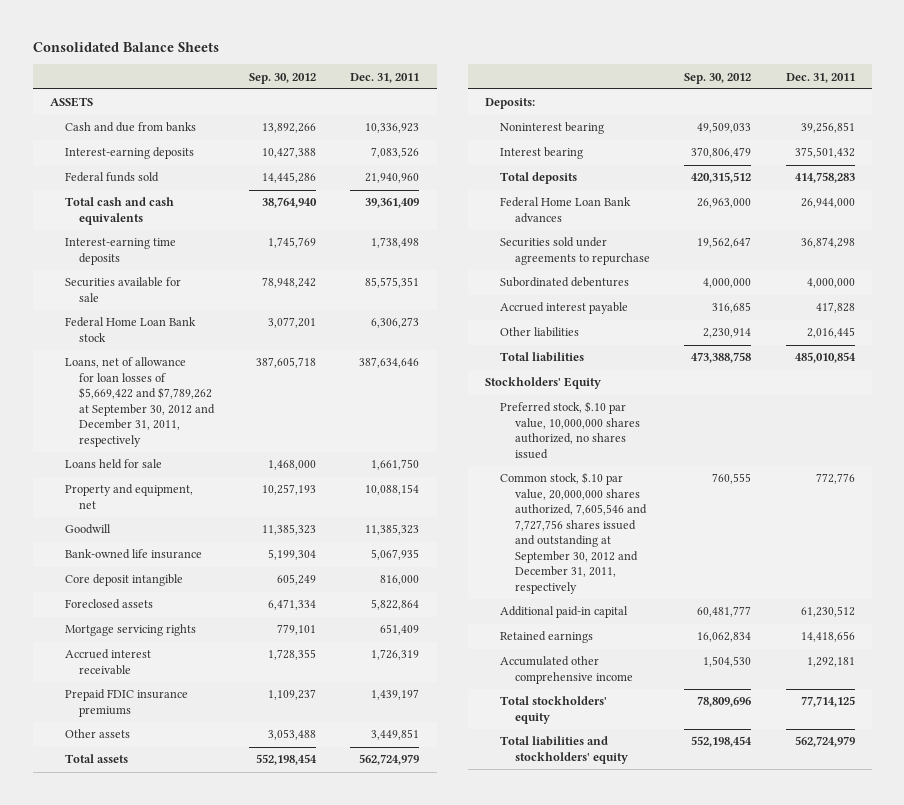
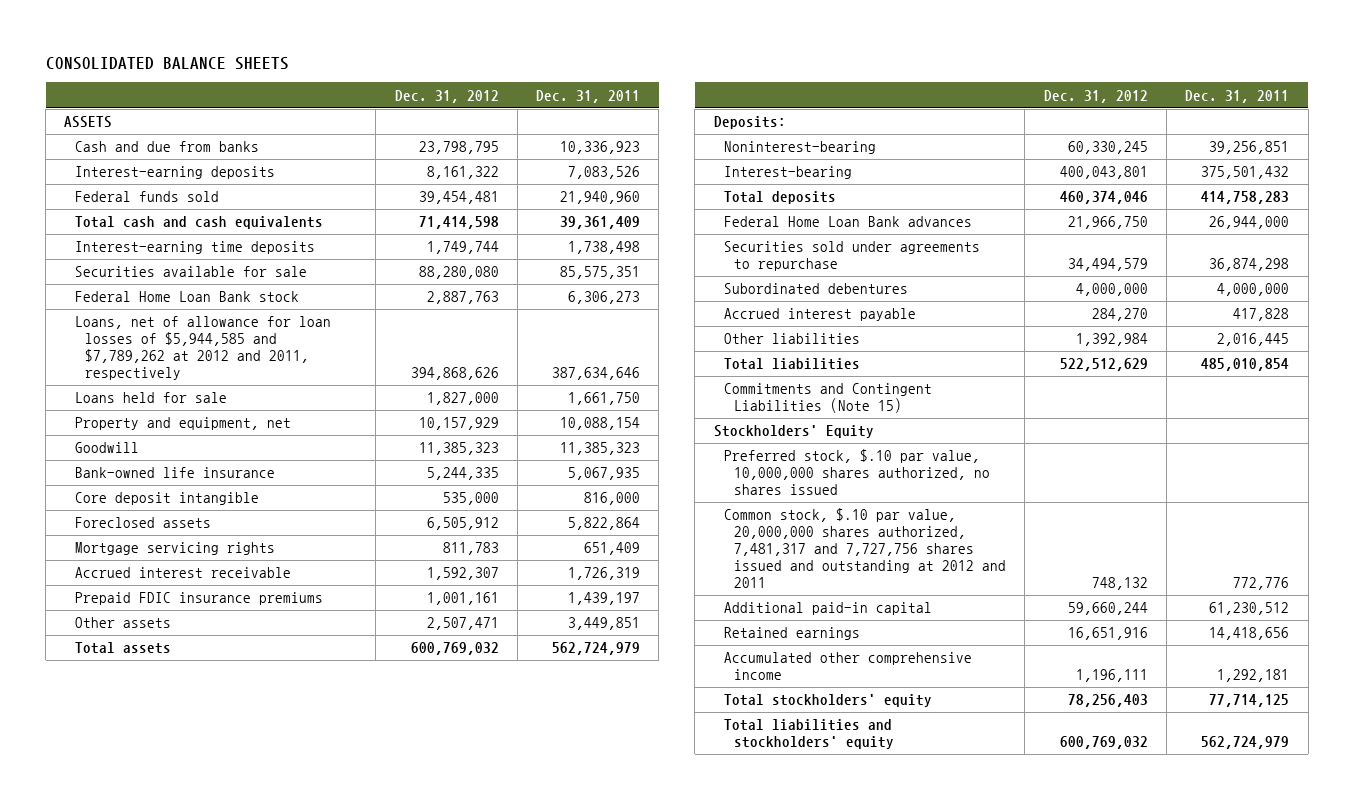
- Consolidated Balance Sheets
+ CONSOLIDATED BALANCE SHEETS
- | Sep. 30, 2012 | Dec. 31, 2011
+ | Dec. 31, 2012 | Dec. 31, 2011
- Loans, net of allowance for loan losses of $5,669,422 and $7,789,262 at September 30, 2012 and December 31, 2011, respectively | 387,605,718 | 387,634,646
+ Loans, net of allowance for loan losses of $5,944,585 and $7,789,262 at 2012 and 2011, respectively | 394,868,626 | 387,634,646
- Noninterest bearing | 49,509,033 | 39,256,851
- Interest bearing | 370,806,479 | 375,501,432
+ Noninterest-bearing | 60,330,245 | 39,256,851
+ Interest-bearing | 400,043,801 | 375,501,432
+ Commitments and Contingent Liabilities (Note 15)
- Common stock, $.10 par value, 20,000,000 shares authorized, 7,605,546 and 7,727,756 shares issued and outstanding at September 30, 2012 and December 31, 2011, respectively | 760,555 | 772,776
+ Common stock, $.10 par value, 20,000,000 shares authorized, 7,481,317 and 7,727,756 shares issued and outstanding at 2012 and 2011 | 748,132 | 772,776

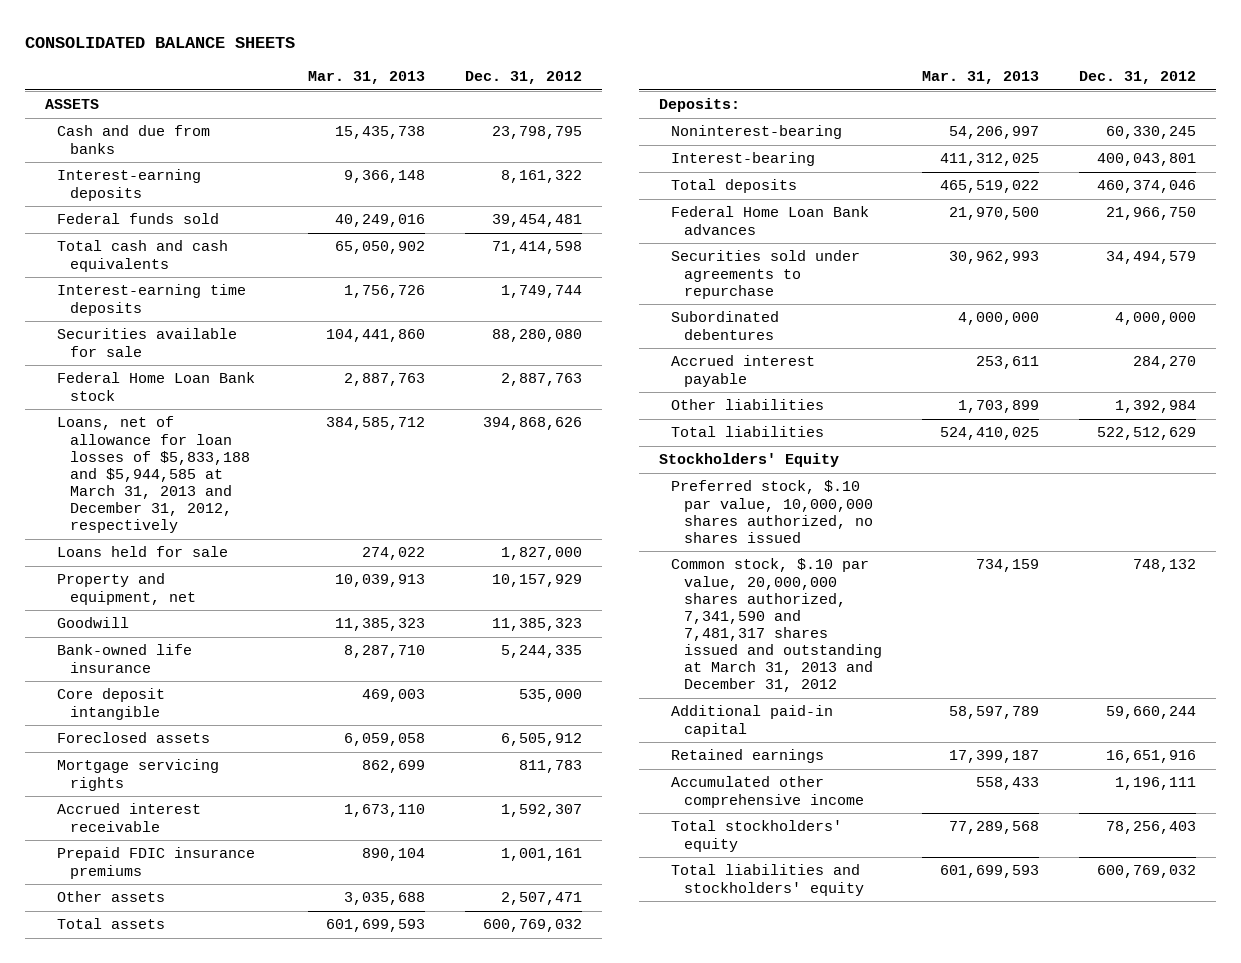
- | Dec. 31, 2012 | Dec. 31, 2011
+ | Mar. 31, 2013 | Dec. 31, 2012
- Loans, net of allowance for loan losses of $5,944,585 and $7,789,262 at 2012 and 2011, respectively | 394,868,626 | 387,634,646
+ Loans, net of allowance for loan losses of $5,833,188 and $5,944,585 at March 31, 2013 and December 31, 2012, respectively | 384,585,712 | 394,868,626
- Commitments and Contingent Liabilities (Note 15)
- Common stock, $.10 par value, 20,000,000 shares authorized, 7,481,317 and 7,727,756 shares issued and outstanding at 2012 and 2011 | 748,132 | 772,776
+ Common stock, $.10 par value, 20,000,000 shares authorized, 7,341,590 and 7,481,317 shares issued and outstanding at March 31, 2013 and December 31, 2012 | 734,159 | 748,132

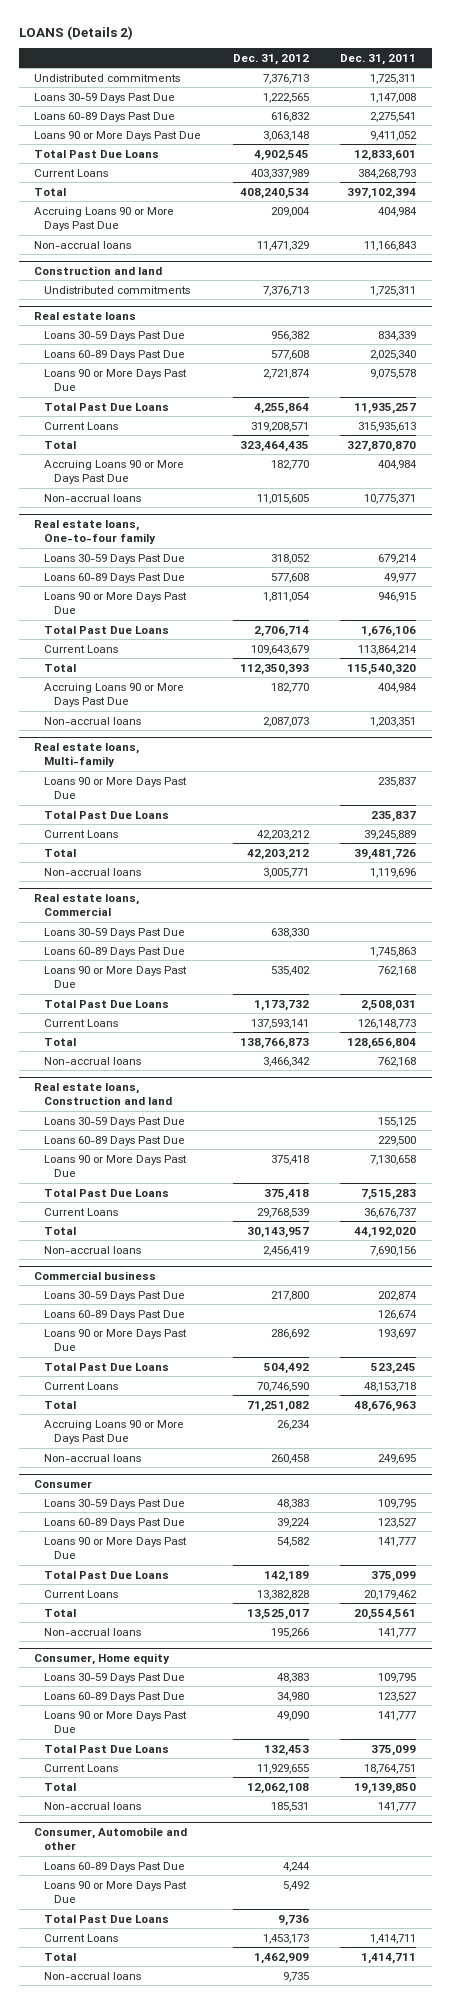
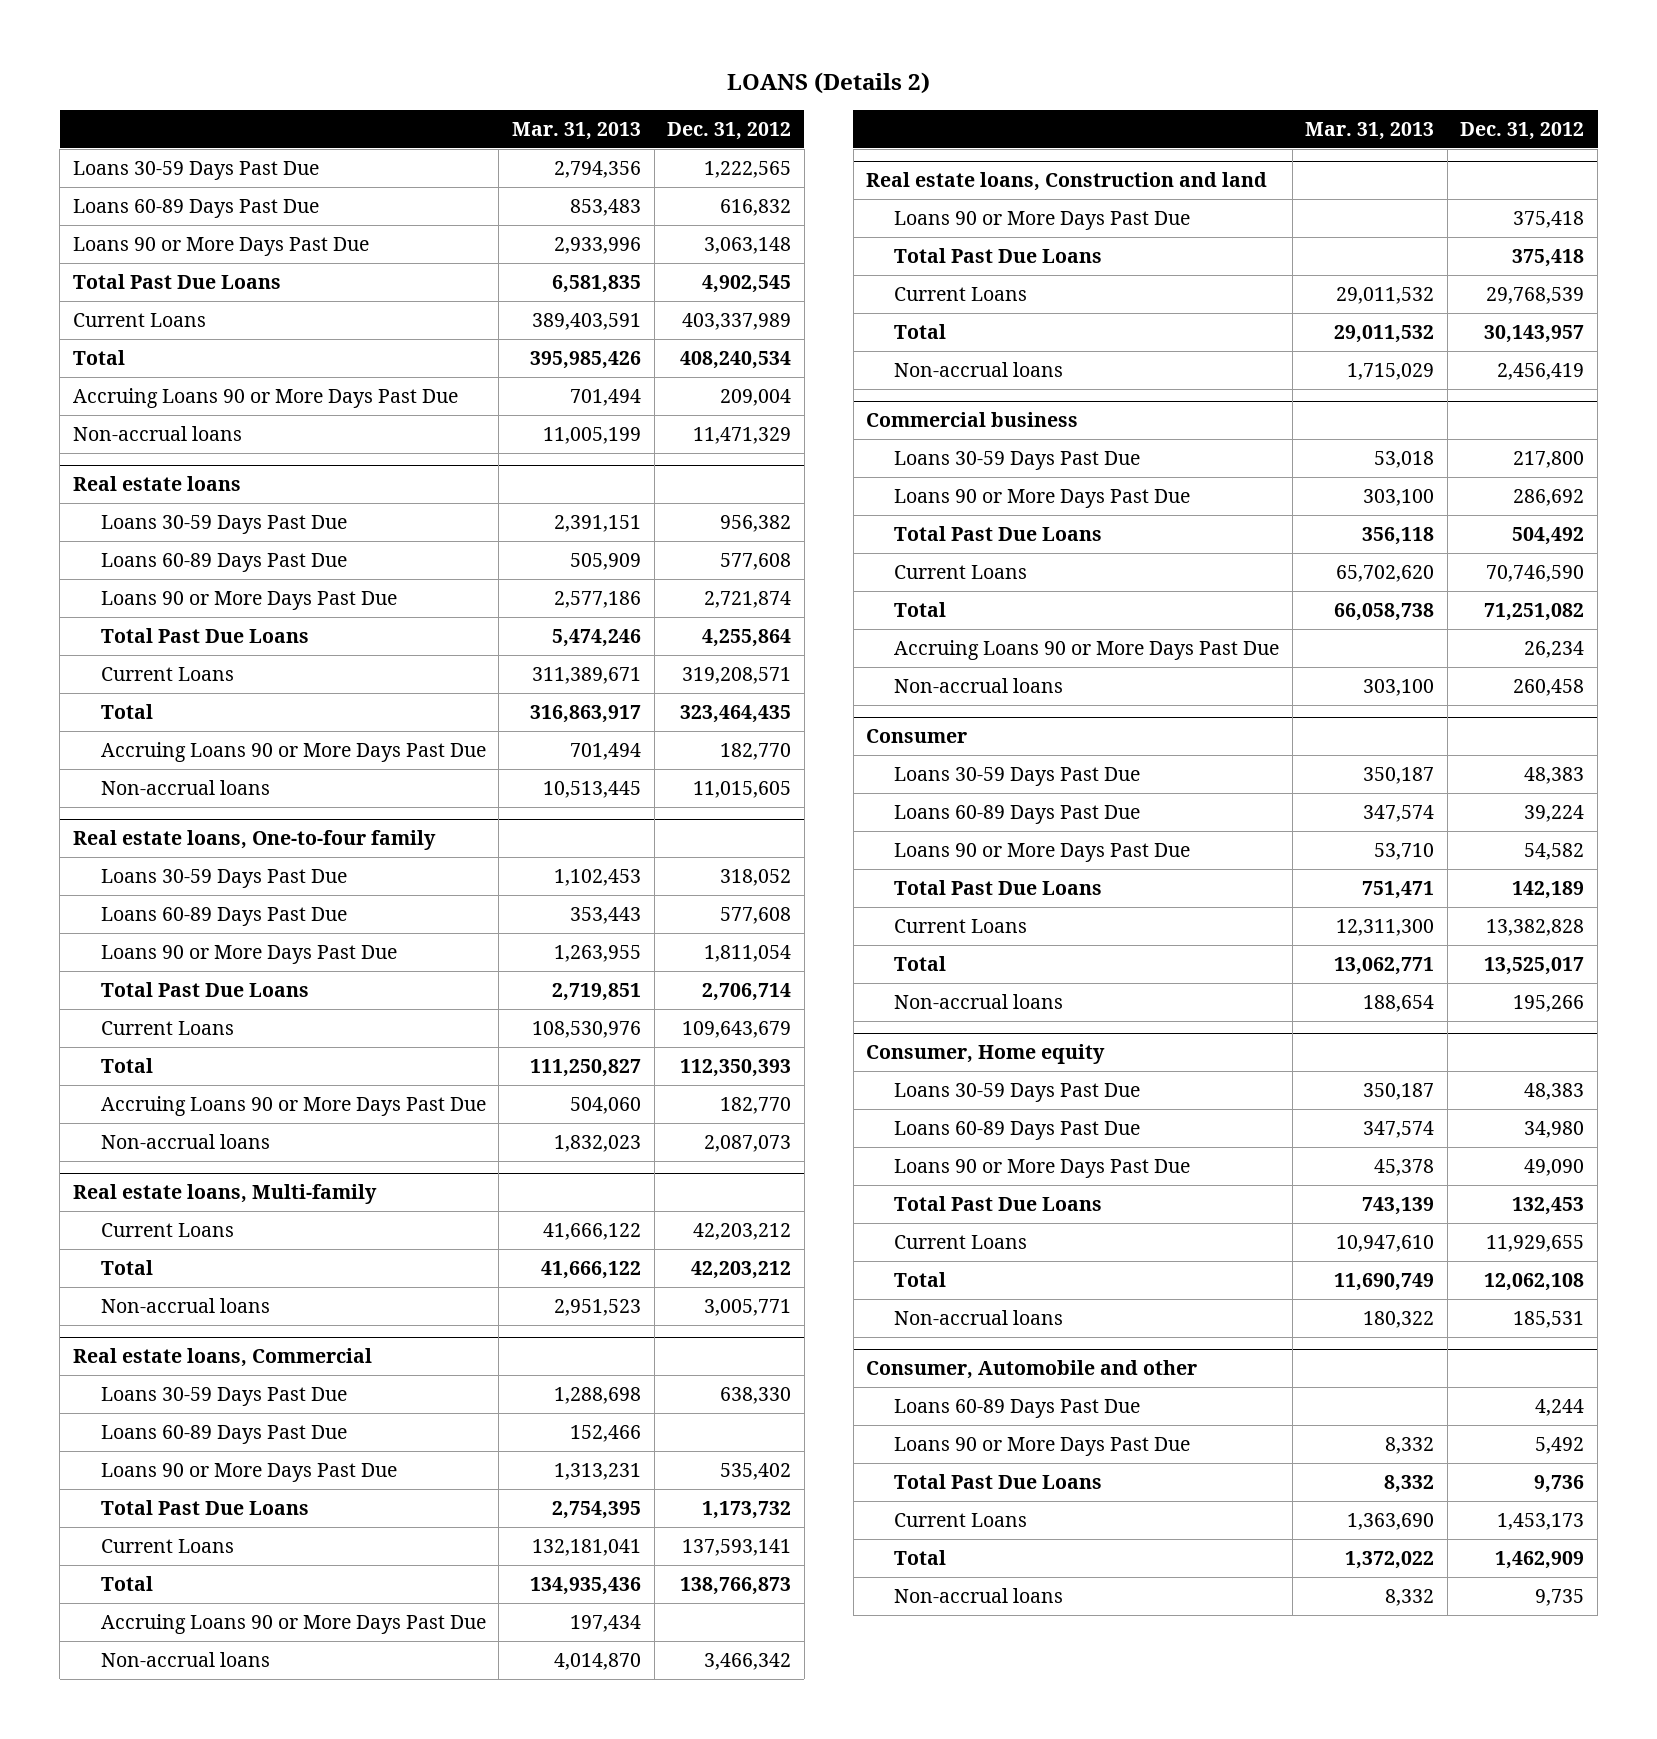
- | Dec. 31, 2012 | Dec. 31, 2011
+ | Mar. 31, 2013 | Dec. 31, 2012
- Undistributed commitments | 7,376,713 | 1,725,311
- Construction and land
- Undistributed commitments | 7,376,713 | 1,725,311
@ Real estate loans, Multi-family
- Loans 90 or More Days Past Due | | 235,837
- Total Past Due Loans | | 235,837
@ Real estate loans, Commercial
+ Accruing Loans 90 or More Days Past Due | 197,434 |
@ Real estate loans, Construction and land
- Loans 30-59 Days Past Due | | 155,125
- Loans 60-89 Days Past Due | | 229,500
@ Commercial business
- Loans 60-89 Days Past Due | | 126,674

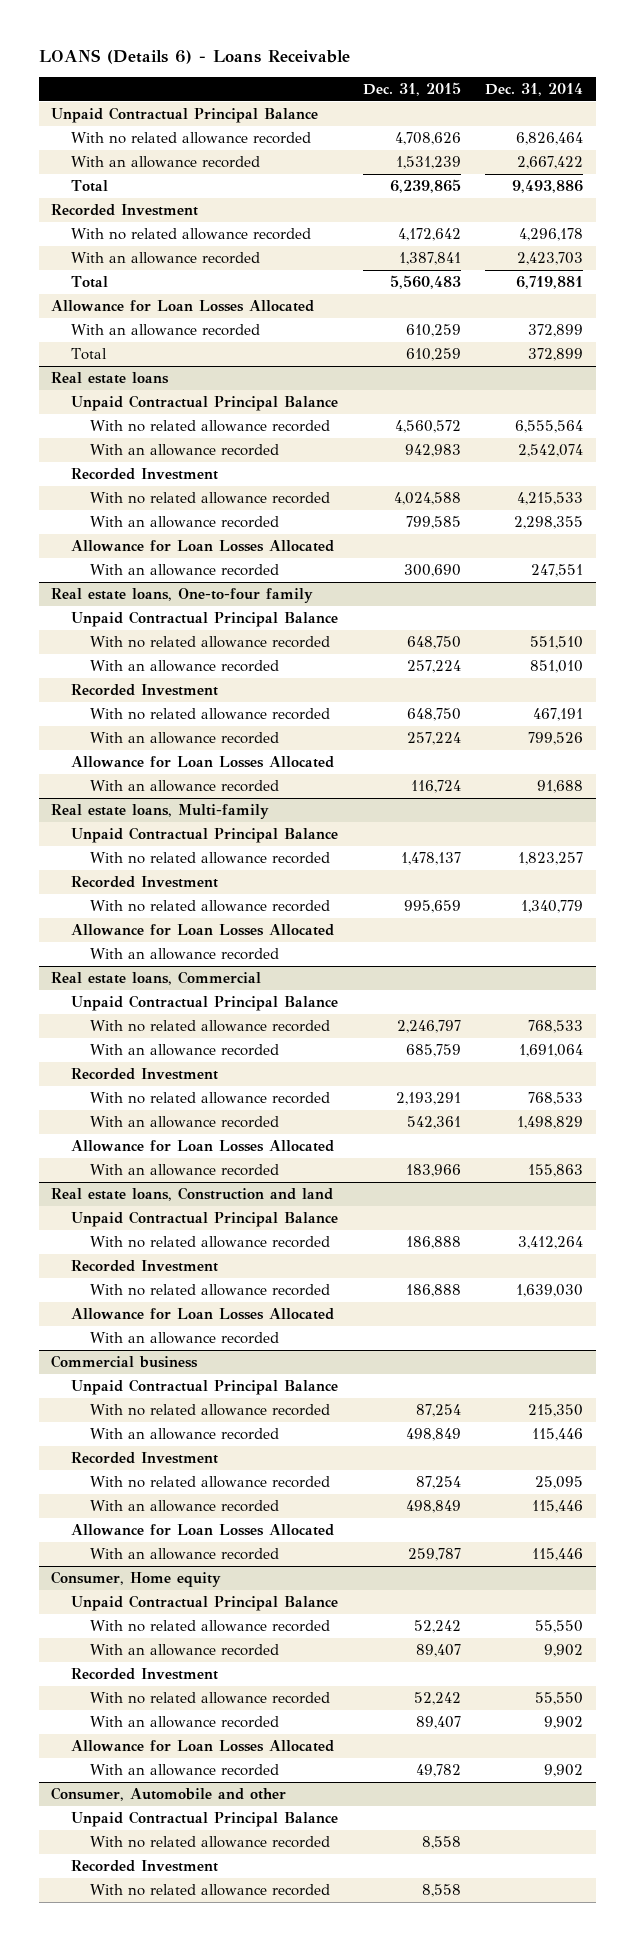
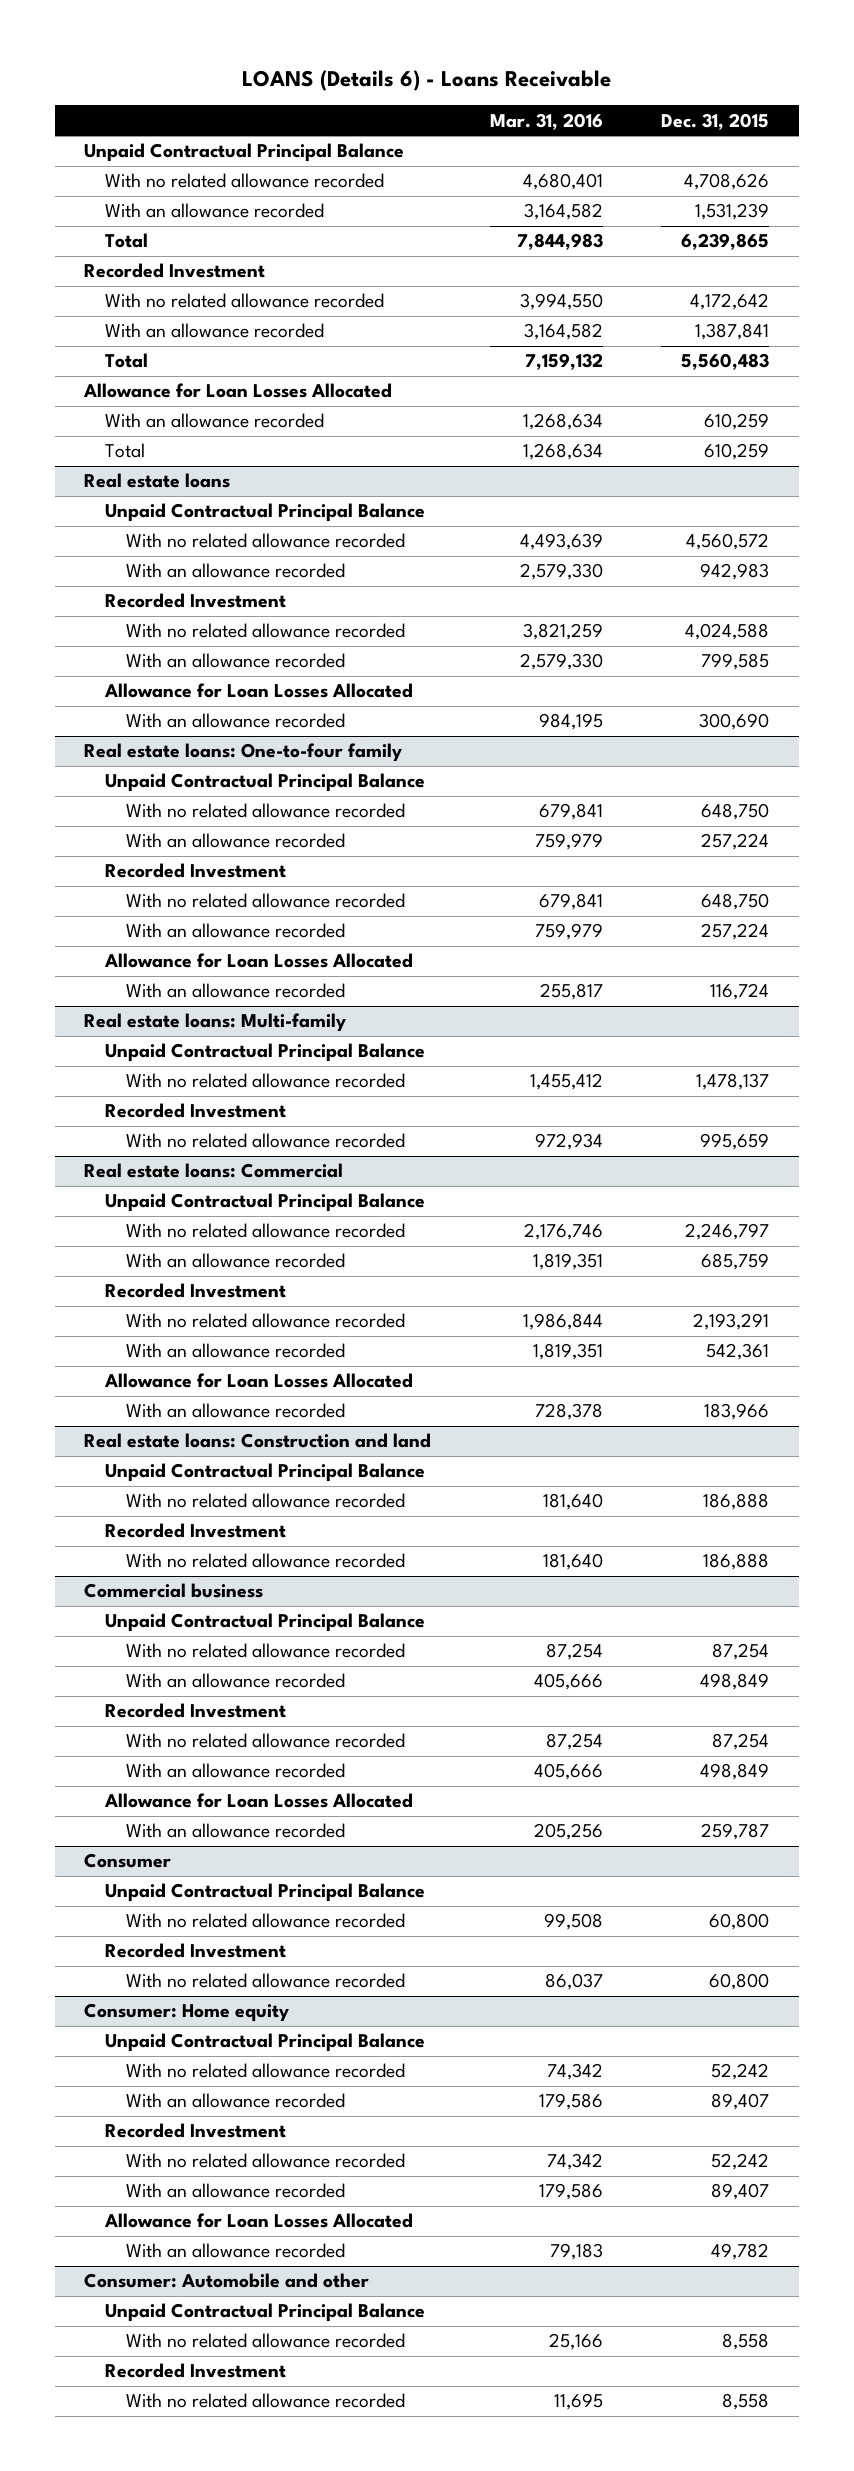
- | Dec. 31, 2015 | Dec. 31, 2014
+ | Mar. 31, 2016 | Dec. 31, 2015
- Real estate loans, One-to-four family
+ Real estate loans: One-to-four family
- Real estate loans, Multi-family
+ Real estate loans: Multi-family
- Allowance for Loan Losses Allocated
- With an allowance recorded
- Real estate loans, Commercial
+ Real estate loans: Commercial
- Real estate loans, Construction and land
+ Real estate loans: Construction and land
- Allowance for Loan Losses Allocated
- With an allowance recorded
- Consumer, Home equity
+ Consumer
+ With no related allowance recorded | 99,508 | 60,800
+ Recorded Investment
+ With no related allowance recorded | 86,037 | 60,800
+ Consumer: Home equity
+ Unpaid Contractual Principal Balance
- Consumer, Automobile and other
+ Consumer: Automobile and other

